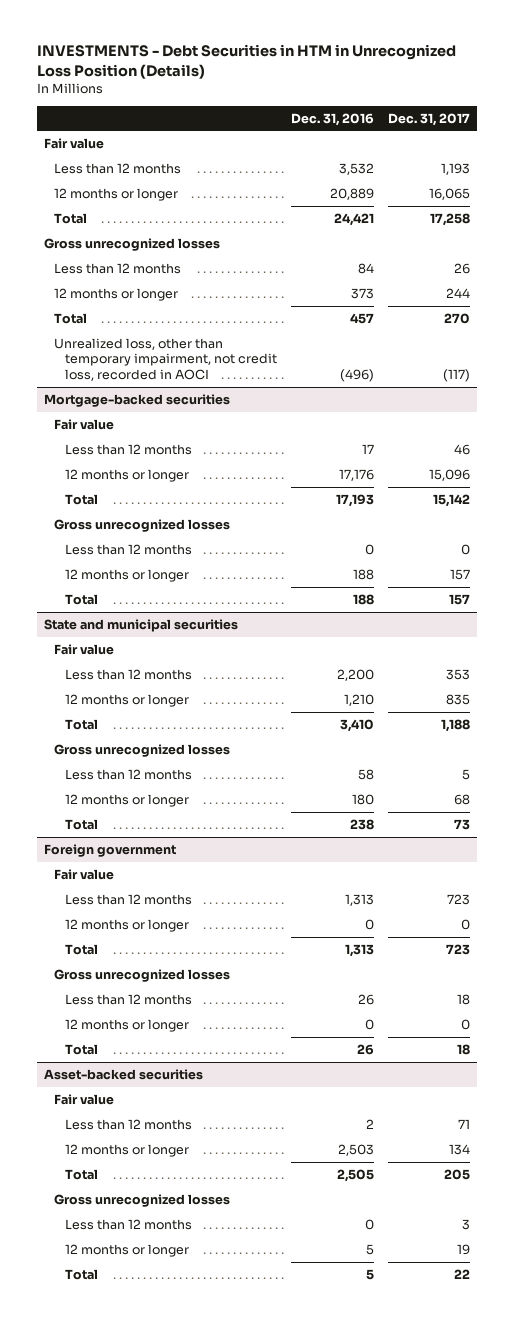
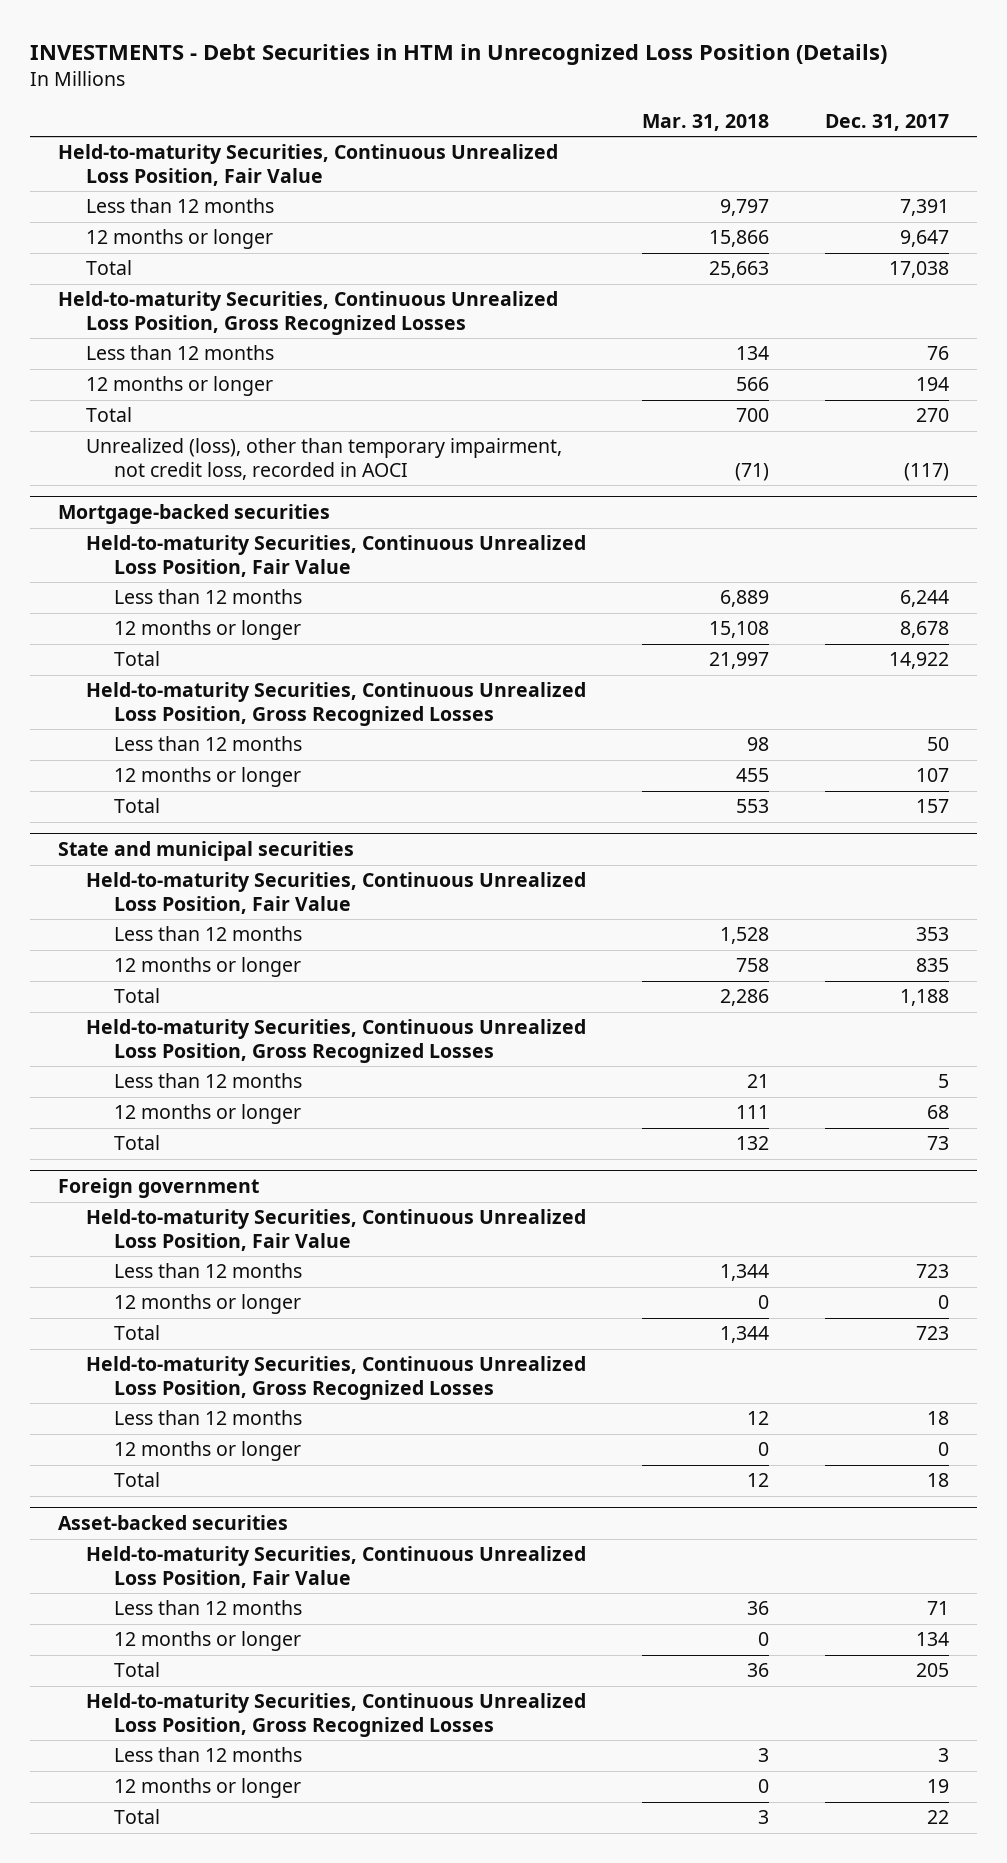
- | Dec. 31, 2016 | Dec. 31, 2017
+ | Mar. 31, 2018 | Dec. 31, 2017
- Fair value
- Less than 12 months | 3,532 | 1,193
- 12 months or longer | 20,889 | 16,065
- Total | 24,421 | 17,258
- Gross unrecognized losses
- Less than 12 months | 84 | 26
- 12 months or longer | 373 | 244
+ Held-to-maturity Securities, Continuous Unrealized Loss Position, Fair Value
+ Less than 12 months | 9,797 | 7,391
+ 12 months or longer | 15,866 | 9,647
+ Total | 25,663 | 17,038
+ Held-to-maturity Securities, Continuous Unrealized Loss Position, Gross Recognized Losses
+ Less than 12 months | 134 | 76
+ 12 months or longer | 566 | 194
- Unrealized loss, other than temporary impairment, not credit loss, recorded in AOCI | (496) | (117)
+ Unrealized (loss), other than temporary impairment, not credit loss, recorded in AOCI | (71) | (117)
@ Mortgage-backed securities
- Fair value
- Less than 12 months | 17 | 46
- 12 months or longer | 17,176 | 15,096
- Total | 17,193 | 15,142
- Gross unrecognized losses
- Less than 12 months | 0 | 0
- 12 months or longer | 188 | 157
+ Held-to-maturity Securities, Continuous Unrealized Loss Position, Fair Value
+ Less than 12 months | 6,889 | 6,244
+ 12 months or longer | 15,108 | 8,678
+ Total | 21,997 | 14,922
+ Held-to-maturity Securities, Continuous Unrealized Loss Position, Gross Recognized Losses
+ Less than 12 months | 98 | 50
+ 12 months or longer | 455 | 107
@ State and municipal securities
- Fair value
+ Held-to-maturity Securities, Continuous Unrealized Loss Position, Fair Value
- Gross unrecognized losses
+ Held-to-maturity Securities, Continuous Unrealized Loss Position, Gross Recognized Losses
@ Foreign government
- Fair value
+ Held-to-maturity Securities, Continuous Unrealized Loss Position, Fair Value
- Gross unrecognized losses
+ Held-to-maturity Securities, Continuous Unrealized Loss Position, Gross Recognized Losses
@ Asset-backed securities
- Fair value
+ Held-to-maturity Securities, Continuous Unrealized Loss Position, Fair Value
- Gross unrecognized losses
+ Held-to-maturity Securities, Continuous Unrealized Loss Position, Gross Recognized Losses

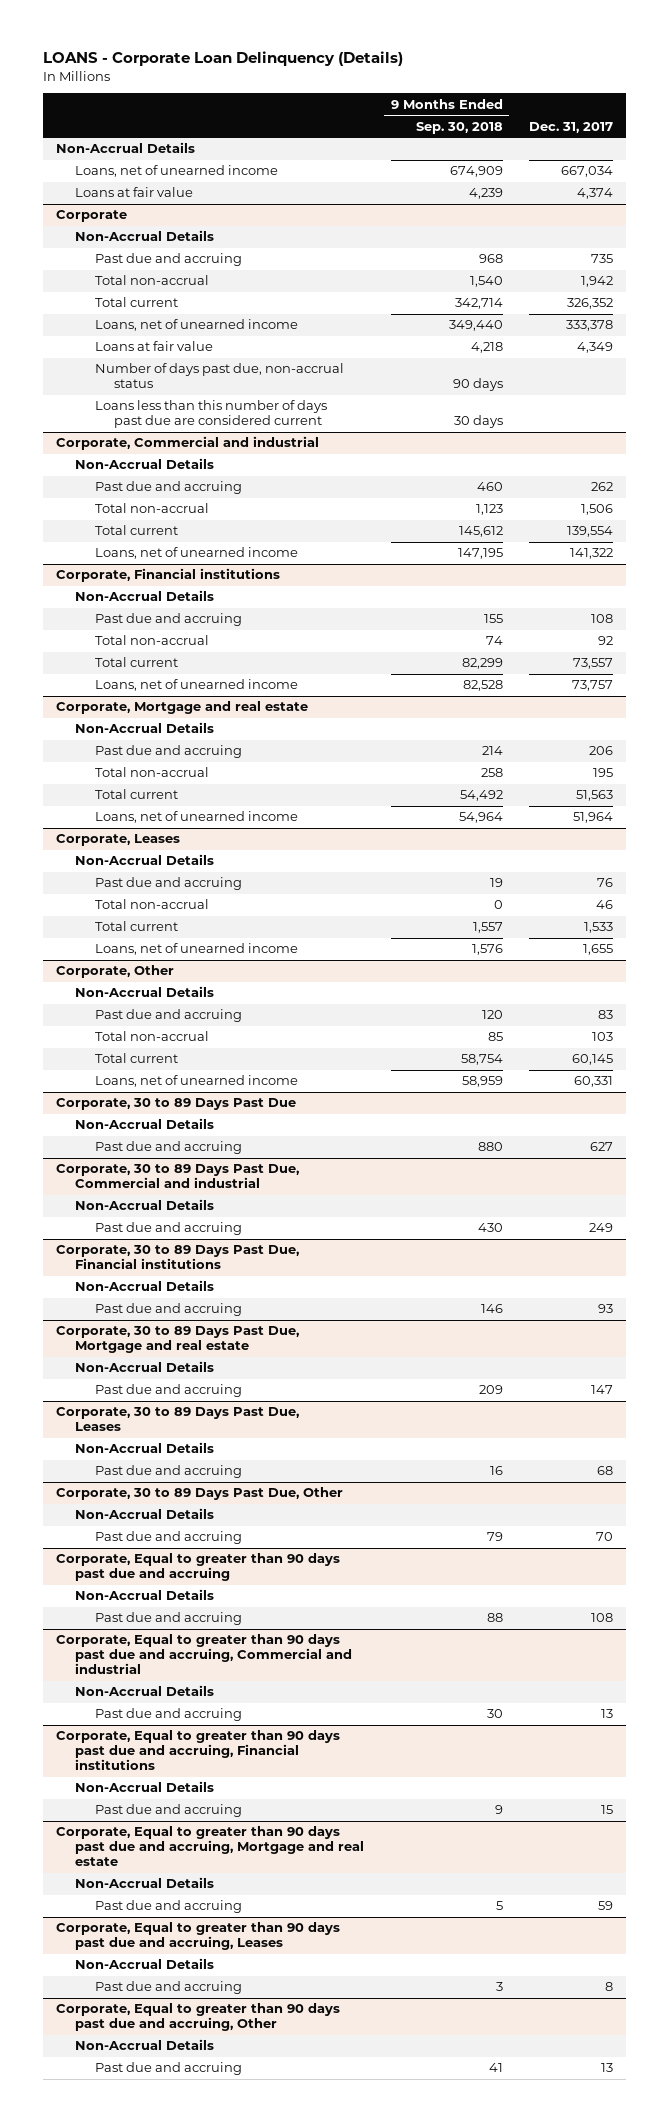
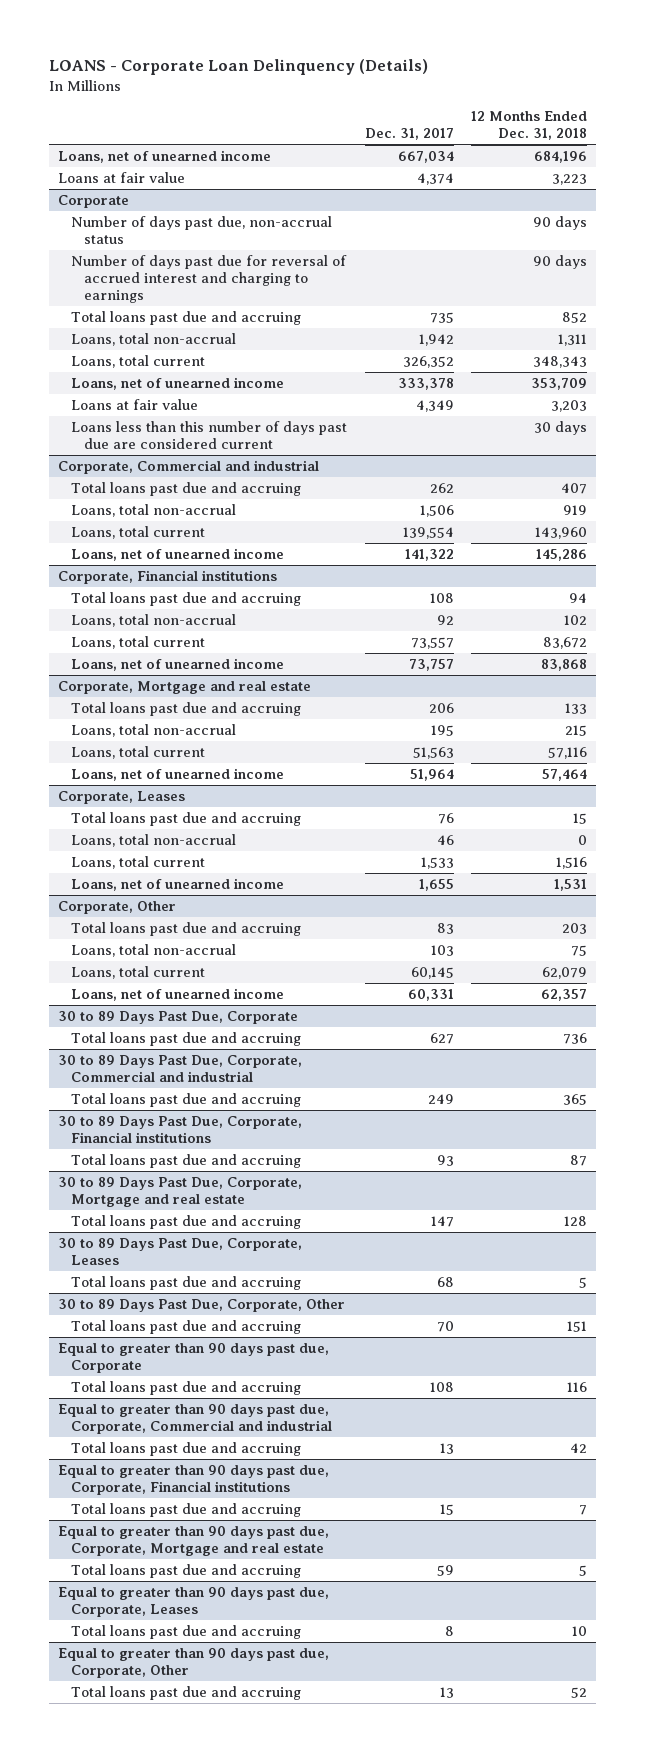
- | 9 Months Ended Sep. 30, 2018 | Dec. 31, 2017
+ | Dec. 31, 2017 | 12 Months Ended Dec. 31, 2018
- Non-Accrual Details
@ Corporate
- Non-Accrual Details
- Past due and accruing | 968 | 735
- Total non-accrual | 1,540 | 1,942
- Total current | 342,714 | 326,352
moved up: Number of days past due, non-accrual status | | 90 days
+ Number of days past due for reversal of accrued interest and charging to earnings | | 90 days
+ Total loans past due and accruing | 735 | 852
+ Loans, total non-accrual | 1,942 | 1,311
+ Loans, total current | 326,352 | 348,343
@ Corporate, Commercial and industrial
- Non-Accrual Details
- Past due and accruing | 460 | 262
- Total non-accrual | 1,123 | 1,506
- Total current | 145,612 | 139,554
+ Total loans past due and accruing | 262 | 407
+ Loans, total non-accrual | 1,506 | 919
+ Loans, total current | 139,554 | 143,960
@ Corporate, Financial institutions
- Non-Accrual Details
- Past due and accruing | 155 | 108
- Total non-accrual | 74 | 92
- Total current | 82,299 | 73,557
+ Total loans past due and accruing | 108 | 94
+ Loans, total non-accrual | 92 | 102
+ Loans, total current | 73,557 | 83,672
@ Corporate, Mortgage and real estate
- Non-Accrual Details
- Past due and accruing | 214 | 206
- Total non-accrual | 258 | 195
- Total current | 54,492 | 51,563
+ Total loans past due and accruing | 206 | 133
+ Loans, total non-accrual | 195 | 215
+ Loans, total current | 51,563 | 57,116
@ Corporate, Leases
- Non-Accrual Details
- Past due and accruing | 19 | 76
- Total non-accrual | 0 | 46
- Total current | 1,557 | 1,533
+ Total loans past due and accruing | 76 | 15
+ Loans, total non-accrual | 46 | 0
+ Loans, total current | 1,533 | 1,516
@ Corporate, Other
- Non-Accrual Details
- Past due and accruing | 120 | 83
- Total non-accrual | 85 | 103
- Total current | 58,754 | 60,145
+ Total loans past due and accruing | 83 | 203
+ Loans, total non-accrual | 103 | 75
+ Loans, total current | 60,145 | 62,079
- Corporate, 30 to 89 Days Past Due
- Non-Accrual Details
- Past due and accruing | 880 | 627
- Corporate, 30 to 89 Days Past Due, Commercial and industrial
- Non-Accrual Details
- Past due and accruing | 430 | 249
- Corporate, 30 to 89 Days Past Due, Financial institutions
- Non-Accrual Details
- Past due and accruing | 146 | 93
- Corporate, 30 to 89 Days Past Due, Mortgage and real estate
- Non-Accrual Details
- Past due and accruing | 209 | 147
- Corporate, 30 to 89 Days Past Due, Leases
- Non-Accrual Details
- Past due and accruing | 16 | 68
- Corporate, 30 to 89 Days Past Due, Other
- Non-Accrual Details
- Past due and accruing | 79 | 70
- Corporate, Equal to greater than 90 days past due and accruing
- Non-Accrual Details
- Past due and accruing | 88 | 108
- Corporate, Equal to greater than 90 days past due and accruing, Commercial and industrial
- Non-Accrual Details
- Past due and accruing | 30 | 13
- Corporate, Equal to greater than 90 days past due and accruing, Financial institutions
- Non-Accrual Details
- Past due and accruing | 9 | 15
- Corporate, Equal to greater than 90 days past due and accruing, Mortgage and real estate
- Non-Accrual Details
- Past due and accruing | 5 | 59
- Corporate, Equal to greater than 90 days past due and accruing, Leases
- Non-Accrual Details
- Past due and accruing | 3 | 8
- Corporate, Equal to greater than 90 days past due and accruing, Other
- Non-Accrual Details
- Past due and accruing | 41 | 13
+ 30 to 89 Days Past Due, Corporate
+ Total loans past due and accruing | 627 | 736
+ 30 to 89 Days Past Due, Corporate, Commercial and industrial
+ Total loans past due and accruing | 249 | 365
+ 30 to 89 Days Past Due, Corporate, Financial institutions
+ Total loans past due and accruing | 93 | 87
+ 30 to 89 Days Past Due, Corporate, Mortgage and real estate
+ Total loans past due and accruing | 147 | 128
+ 30 to 89 Days Past Due, Corporate, Leases
+ Total loans past due and accruing | 68 | 5
+ 30 to 89 Days Past Due, Corporate, Other
+ Total loans past due and accruing | 70 | 151
+ Equal to greater than 90 days past due, Corporate
+ Total loans past due and accruing | 108 | 116
+ Equal to greater than 90 days past due, Corporate, Commercial and industrial
+ Total loans past due and accruing | 13 | 42
+ Equal to greater than 90 days past due, Corporate, Financial institutions
+ Total loans past due and accruing | 15 | 7
+ Equal to greater than 90 days past due, Corporate, Mortgage and real estate
+ Total loans past due and accruing | 59 | 5
+ Equal to greater than 90 days past due, Corporate, Leases
+ Total loans past due and accruing | 8 | 10
+ Equal to greater than 90 days past due, Corporate, Other
+ Total loans past due and accruing | 13 | 52

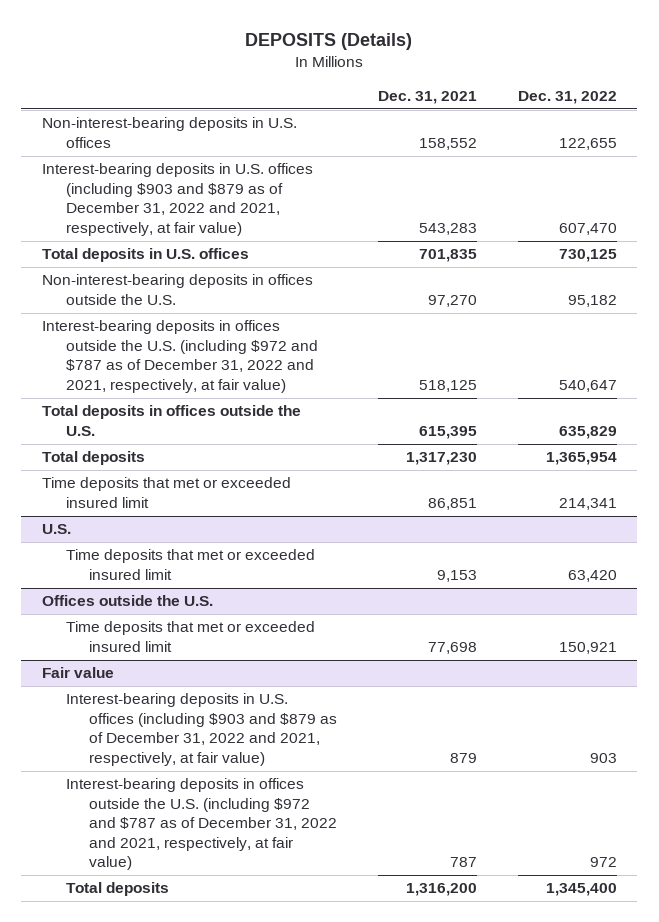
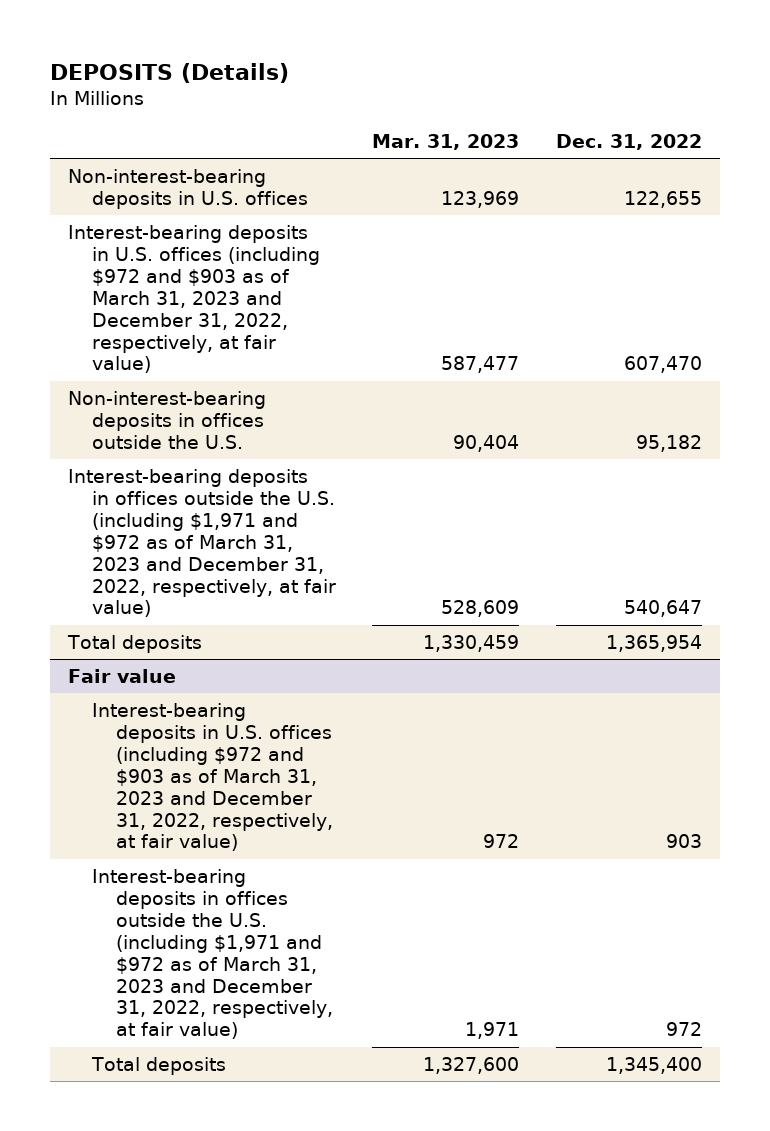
- | Dec. 31, 2021 | Dec. 31, 2022
+ | Mar. 31, 2023 | Dec. 31, 2022
- Interest-bearing deposits in U.S. offices (including $903 and $879 as of December 31, 2022 and 2021, respectively, at fair value) | 543,283 | 607,470
- Total deposits in U.S. offices | 701,835 | 730,125
+ Interest-bearing deposits in U.S. offices (including $972 and $903 as of March 31, 2023 and December 31, 2022, respectively, at fair value) | 587,477 | 607,470
- Interest-bearing deposits in offices outside the U.S. (including $972 and $787 as of December 31, 2022 and 2021, respectively, at fair value) | 518,125 | 540,647
- Total deposits in offices outside the U.S. | 615,395 | 635,829
+ Interest-bearing deposits in offices outside the U.S. (including $1,971 and $972 as of March 31, 2023 and December 31, 2022, respectively, at fair value) | 528,609 | 540,647
- Time deposits that met or exceeded insured limit | 86,851 | 214,341
- U.S.
- Time deposits that met or exceeded insured limit | 9,153 | 63,420
- Offices outside the U.S.
- Time deposits that met or exceeded insured limit | 77,698 | 150,921
@ Fair value
- Interest-bearing deposits in U.S. offices (including $903 and $879 as of December 31, 2022 and 2021, respectively, at fair value) | 879 | 903
- Interest-bearing deposits in offices outside the U.S. (including $972 and $787 as of December 31, 2022 and 2021, respectively, at fair value) | 787 | 972
+ Interest-bearing deposits in U.S. offices (including $972 and $903 as of March 31, 2023 and December 31, 2022, respectively, at fair value) | 972 | 903
+ Interest-bearing deposits in offices outside the U.S. (including $1,971 and $972 as of March 31, 2023 and December 31, 2022, respectively, at fair value) | 1,971 | 972

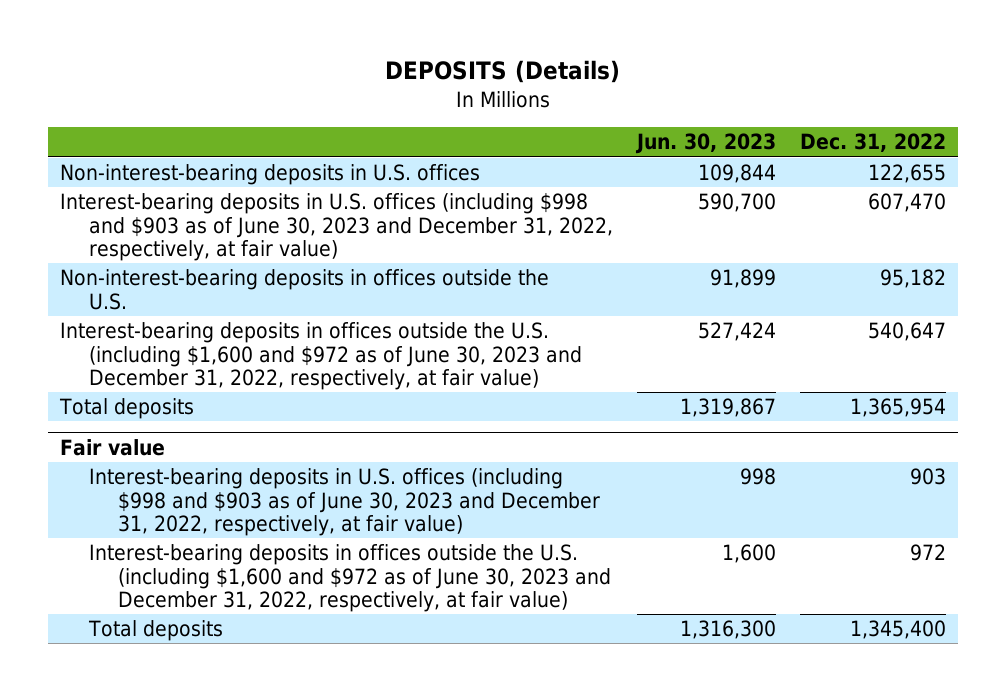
- | Mar. 31, 2023 | Dec. 31, 2022
+ | Jun. 30, 2023 | Dec. 31, 2022
- Interest-bearing deposits in U.S. offices (including $972 and $903 as of March 31, 2023 and December 31, 2022, respectively, at fair value) | 587,477 | 607,470
+ Interest-bearing deposits in U.S. offices (including $998 and $903 as of June 30, 2023 and December 31, 2022, respectively, at fair value) | 590,700 | 607,470
- Interest-bearing deposits in offices outside the U.S. (including $1,971 and $972 as of March 31, 2023 and December 31, 2022, respectively, at fair value) | 528,609 | 540,647
+ Interest-bearing deposits in offices outside the U.S. (including $1,600 and $972 as of June 30, 2023 and December 31, 2022, respectively, at fair value) | 527,424 | 540,647
@ Fair value
- Interest-bearing deposits in U.S. offices (including $972 and $903 as of March 31, 2023 and December 31, 2022, respectively, at fair value) | 972 | 903
- Interest-bearing deposits in offices outside the U.S. (including $1,971 and $972 as of March 31, 2023 and December 31, 2022, respectively, at fair value) | 1,971 | 972
+ Interest-bearing deposits in U.S. offices (including $998 and $903 as of June 30, 2023 and December 31, 2022, respectively, at fair value) | 998 | 903
+ Interest-bearing deposits in offices outside the U.S. (including $1,600 and $972 as of June 30, 2023 and December 31, 2022, respectively, at fair value) | 1,600 | 972

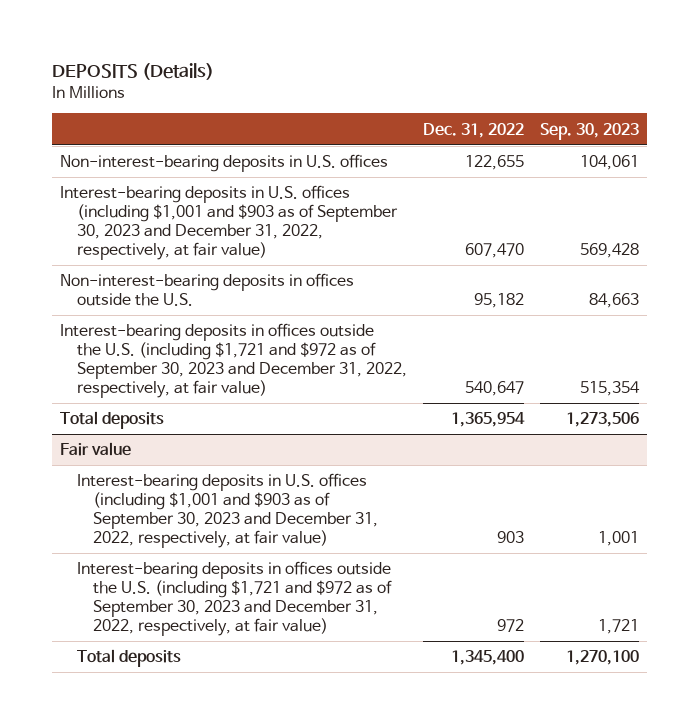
- | Jun. 30, 2023 | Dec. 31, 2022
+ | Dec. 31, 2022 | Sep. 30, 2023
- Interest-bearing deposits in U.S. offices (including $998 and $903 as of June 30, 2023 and December 31, 2022, respectively, at fair value) | 590,700 | 607,470
+ Interest-bearing deposits in U.S. offices (including $1,001 and $903 as of September 30, 2023 and December 31, 2022, respectively, at fair value) | 607,470 | 569,428
- Interest-bearing deposits in offices outside the U.S. (including $1,600 and $972 as of June 30, 2023 and December 31, 2022, respectively, at fair value) | 527,424 | 540,647
+ Interest-bearing deposits in offices outside the U.S. (including $1,721 and $972 as of September 30, 2023 and December 31, 2022, respectively, at fair value) | 540,647 | 515,354
@ Fair value
- Interest-bearing deposits in U.S. offices (including $998 and $903 as of June 30, 2023 and December 31, 2022, respectively, at fair value) | 998 | 903
- Interest-bearing deposits in offices outside the U.S. (including $1,600 and $972 as of June 30, 2023 and December 31, 2022, respectively, at fair value) | 1,600 | 972
+ Interest-bearing deposits in U.S. offices (including $1,001 and $903 as of September 30, 2023 and December 31, 2022, respectively, at fair value) | 903 | 1,001
+ Interest-bearing deposits in offices outside the U.S. (including $1,721 and $972 as of September 30, 2023 and December 31, 2022, respectively, at fair value) | 972 | 1,721

